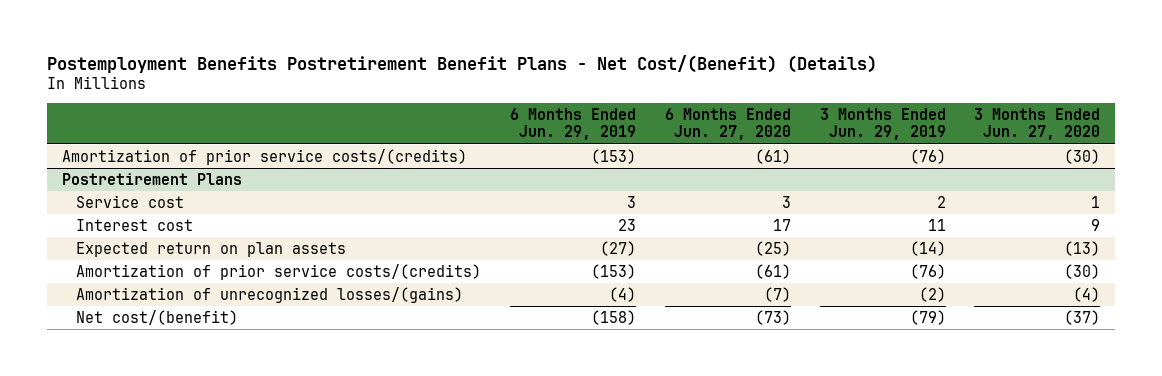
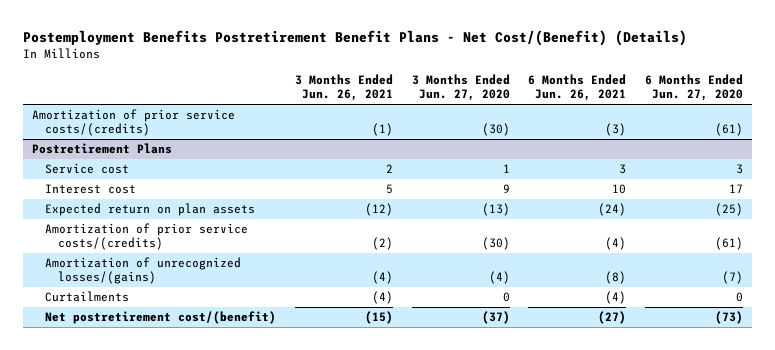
- | 6 Months Ended Jun. 29, 2019 | 6 Months Ended Jun. 27, 2020 | 3 Months Ended Jun. 29, 2019 | 3 Months Ended Jun. 27, 2020
+ | 3 Months Ended Jun. 26, 2021 | 3 Months Ended Jun. 27, 2020 | 6 Months Ended Jun. 26, 2021 | 6 Months Ended Jun. 27, 2020
@ Postretirement Plans
- Net cost/(benefit) | (158) | (73) | (79) | (37)
+ Curtailments | (4) | 0 | (4) | 0
+ Net postretirement cost/(benefit) | (15) | (37) | (27) | (73)

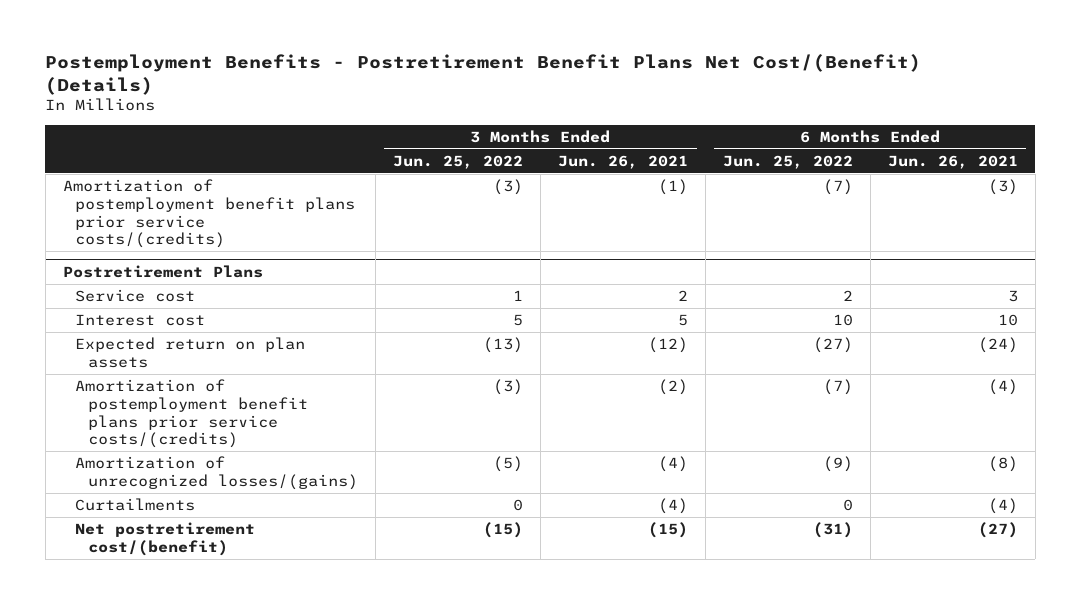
- Postemployment Benefits Postretirement Benefit Plans - Net Cost/(Benefit) (Details)
+ Postemployment Benefits - Postretirement Benefit Plans Net Cost/(Benefit) (Details)
- | 3 Months Ended Jun. 26, 2021 | 3 Months Ended Jun. 27, 2020 | 6 Months Ended Jun. 26, 2021 | 6 Months Ended Jun. 27, 2020
+ | 3 Months Ended Jun. 25, 2022 | 3 Months Ended Jun. 26, 2021 | 6 Months Ended Jun. 25, 2022 | 6 Months Ended Jun. 26, 2021
- Amortization of prior service costs/(credits) | (1) | (30) | (3) | (61)
+ Amortization of postemployment benefit plans prior service costs/(credits) | (3) | (1) | (7) | (3)
@ Postretirement Plans
- Amortization of prior service costs/(credits) | (2) | (30) | (4) | (61)
+ Amortization of postemployment benefit plans prior service costs/(credits) | (3) | (2) | (7) | (4)

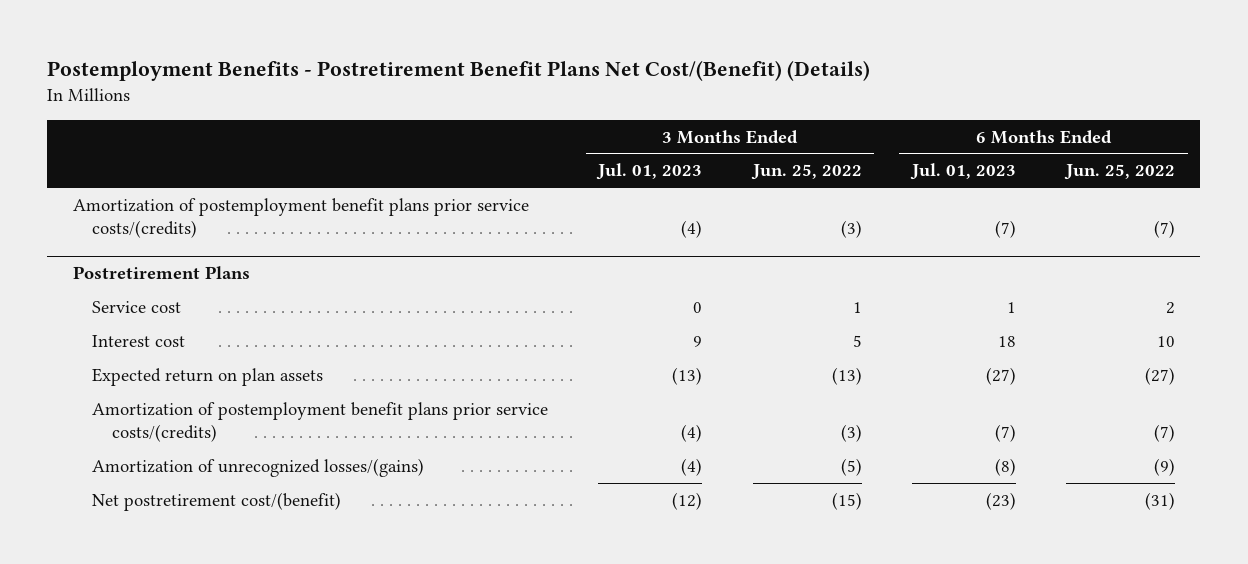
- | 3 Months Ended Jun. 25, 2022 | 3 Months Ended Jun. 26, 2021 | 6 Months Ended Jun. 25, 2022 | 6 Months Ended Jun. 26, 2021
+ | 3 Months Ended Jul. 01, 2023 | 3 Months Ended Jun. 25, 2022 | 6 Months Ended Jul. 01, 2023 | 6 Months Ended Jun. 25, 2022
@ Postretirement Plans
- Curtailments | 0 | (4) | 0 | (4)

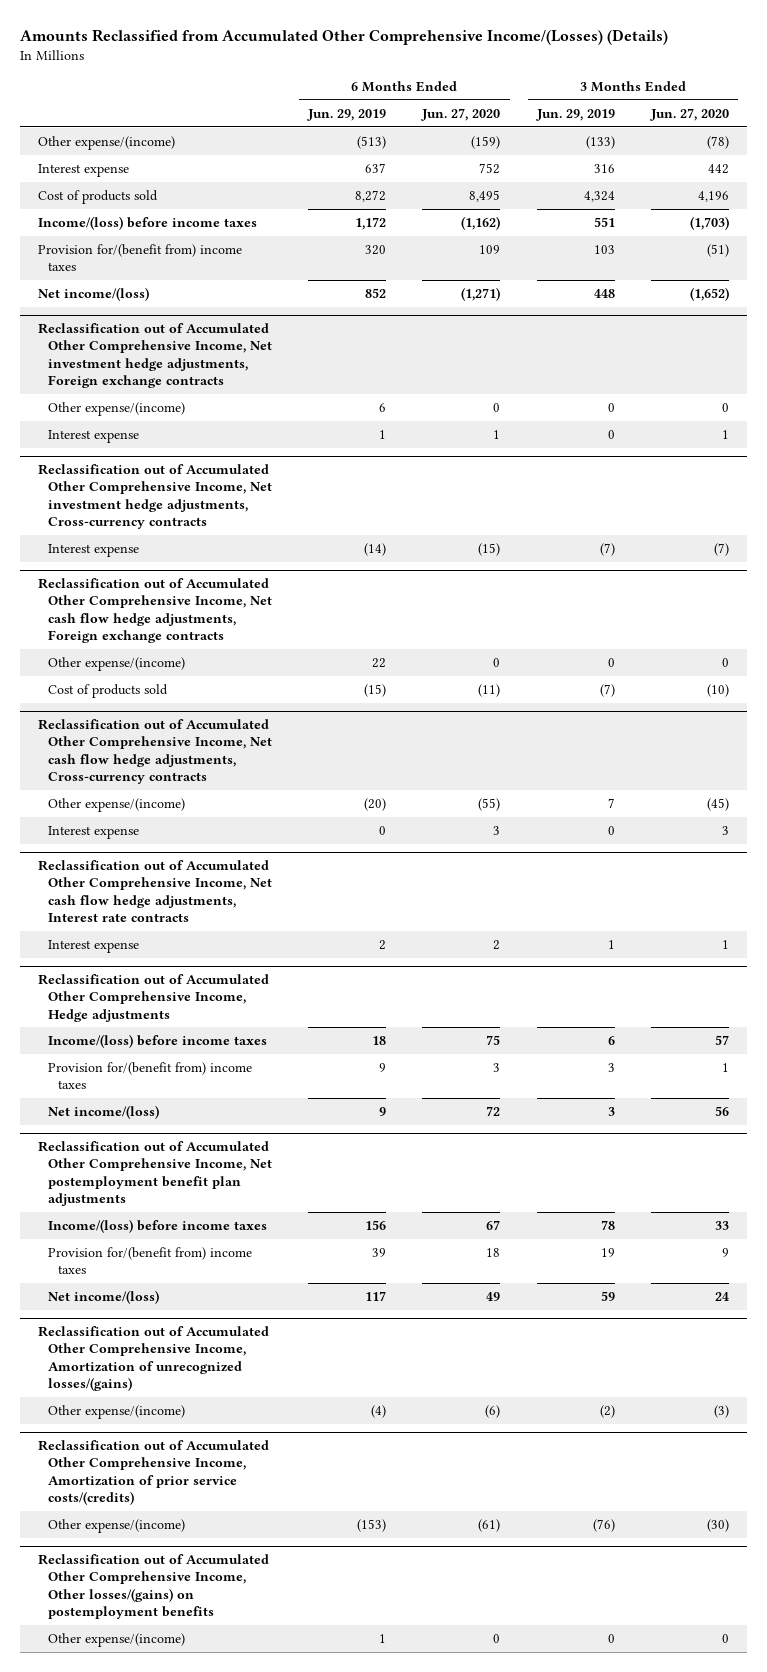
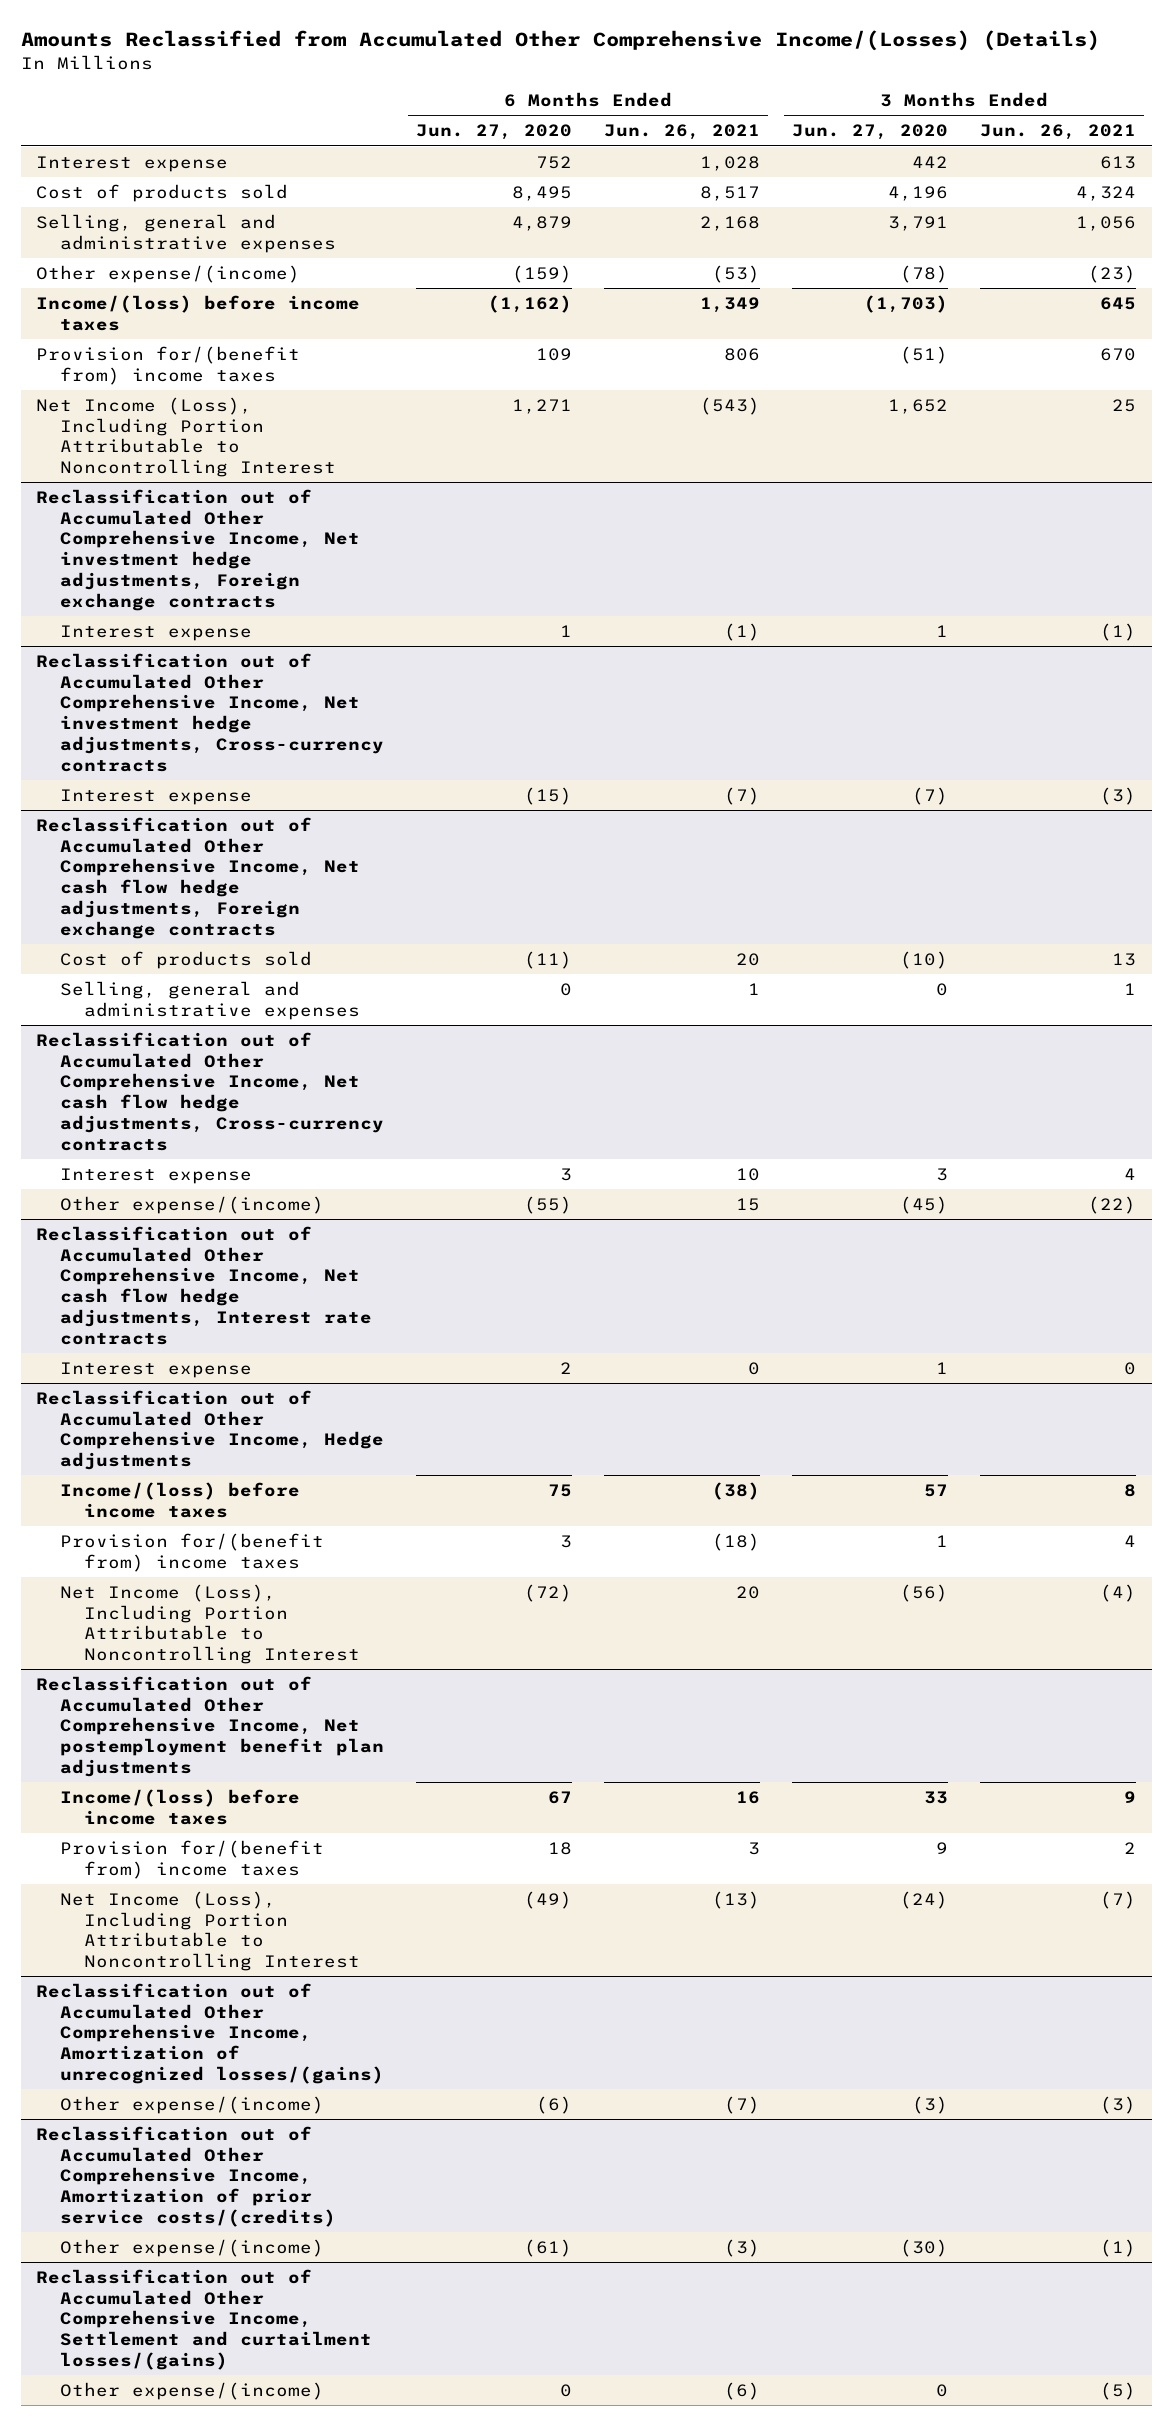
- | 6 Months Ended Jun. 29, 2019 | 6 Months Ended Jun. 27, 2020 | 3 Months Ended Jun. 29, 2019 | 3 Months Ended Jun. 27, 2020
+ | 6 Months Ended Jun. 27, 2020 | 6 Months Ended Jun. 26, 2021 | 3 Months Ended Jun. 27, 2020 | 3 Months Ended Jun. 26, 2021
+ Selling, general and administrative expenses | 4,879 | 2,168 | 3,791 | 1,056
moved down: Other expense/(income) | (159) | (53) | (78) | (23)
- Net income/(loss) | 852 | (1,271) | 448 | (1,652)
+ Net Income (Loss), Including Portion Attributable to Noncontrolling Interest | 1,271 | (543) | 1,652 | 25
@ Reclassification out of Accumulated Other Comprehensive Income, Net investment hedge adjustments, Foreign exchange contracts
- Other expense/(income) | 6 | 0 | 0 | 0
@ Reclassification out of Accumulated Other Comprehensive Income, Net cash flow hedge adjustments, Foreign exchange contracts
- Other expense/(income) | 22 | 0 | 0 | 0
+ Selling, general and administrative expenses | 0 | 1 | 0 | 1
@ Reclassification out of Accumulated Other Comprehensive Income, Net cash flow hedge adjustments, Cross-currency contracts
moved down: Other expense/(income) | (55) | 15 | (45) | (22)
@ Reclassification out of Accumulated Other Comprehensive Income, Hedge adjustments
- Net income/(loss) | 9 | 72 | 3 | 56
+ Net Income (Loss), Including Portion Attributable to Noncontrolling Interest | (72) | 20 | (56) | (4)
@ Reclassification out of Accumulated Other Comprehensive Income, Net postemployment benefit plan adjustments
- Net income/(loss) | 117 | 49 | 59 | 24
+ Net Income (Loss), Including Portion Attributable to Noncontrolling Interest | (49) | (13) | (24) | (7)
- Reclassification out of Accumulated Other Comprehensive Income, Other losses/(gains) on postemployment benefits
+ Reclassification out of Accumulated Other Comprehensive Income, Settlement and curtailment losses/(gains)

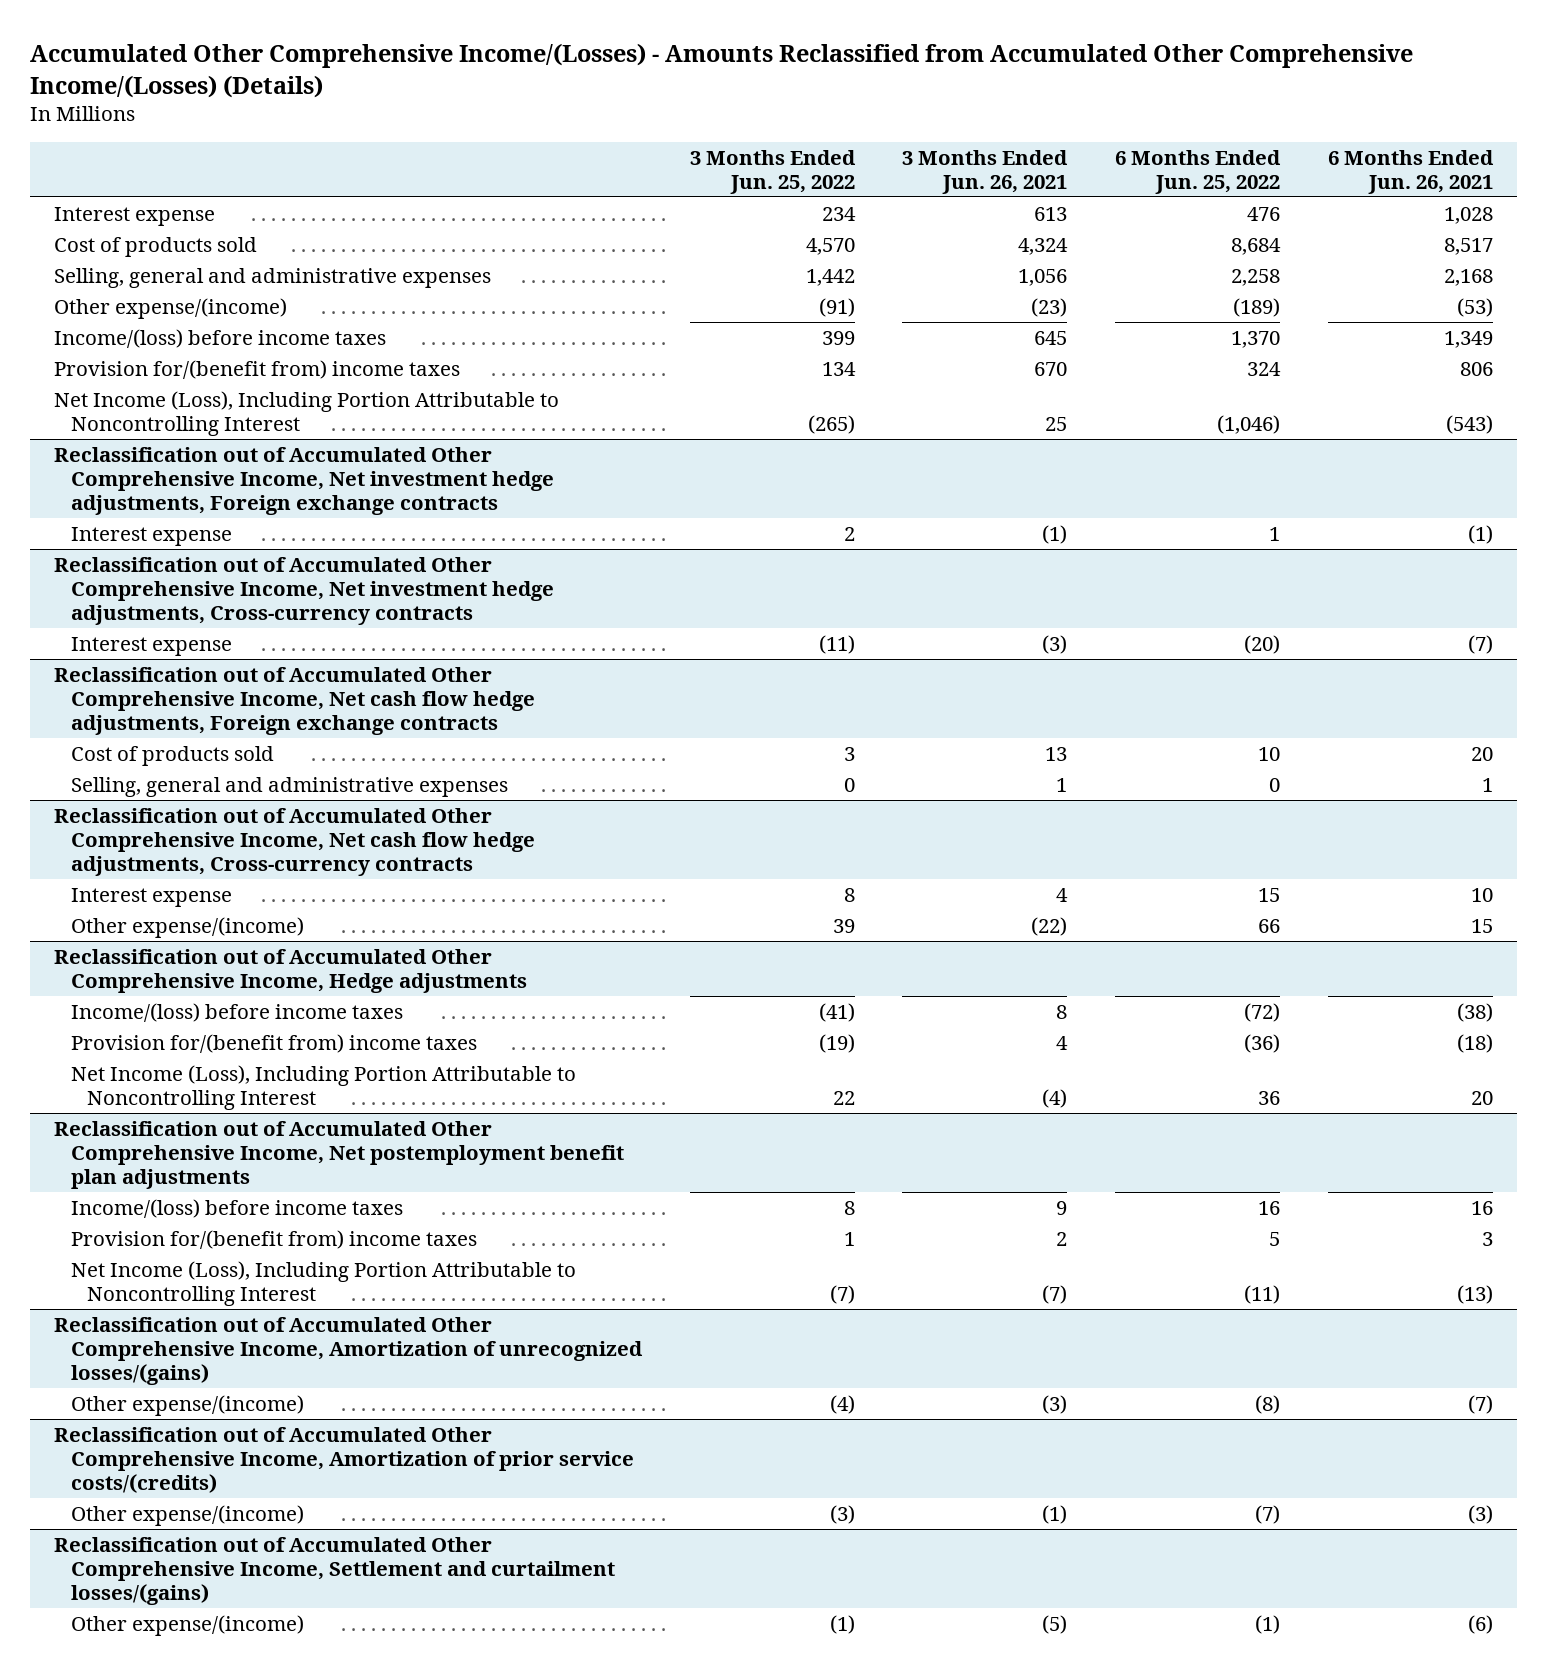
- Amounts Reclassified from Accumulated Other Comprehensive Income/(Losses) (Details)
+ Accumulated Other Comprehensive Income/(Losses) - Amounts Reclassified from Accumulated Other Comprehensive Income/(Losses) (Details)
- | 6 Months Ended Jun. 27, 2020 | 6 Months Ended Jun. 26, 2021 | 3 Months Ended Jun. 27, 2020 | 3 Months Ended Jun. 26, 2021
+ | 3 Months Ended Jun. 25, 2022 | 3 Months Ended Jun. 26, 2021 | 6 Months Ended Jun. 25, 2022 | 6 Months Ended Jun. 26, 2021
- Reclassification out of Accumulated Other Comprehensive Income, Net cash flow hedge adjustments, Interest rate contracts
- Interest expense | 2 | 0 | 1 | 0

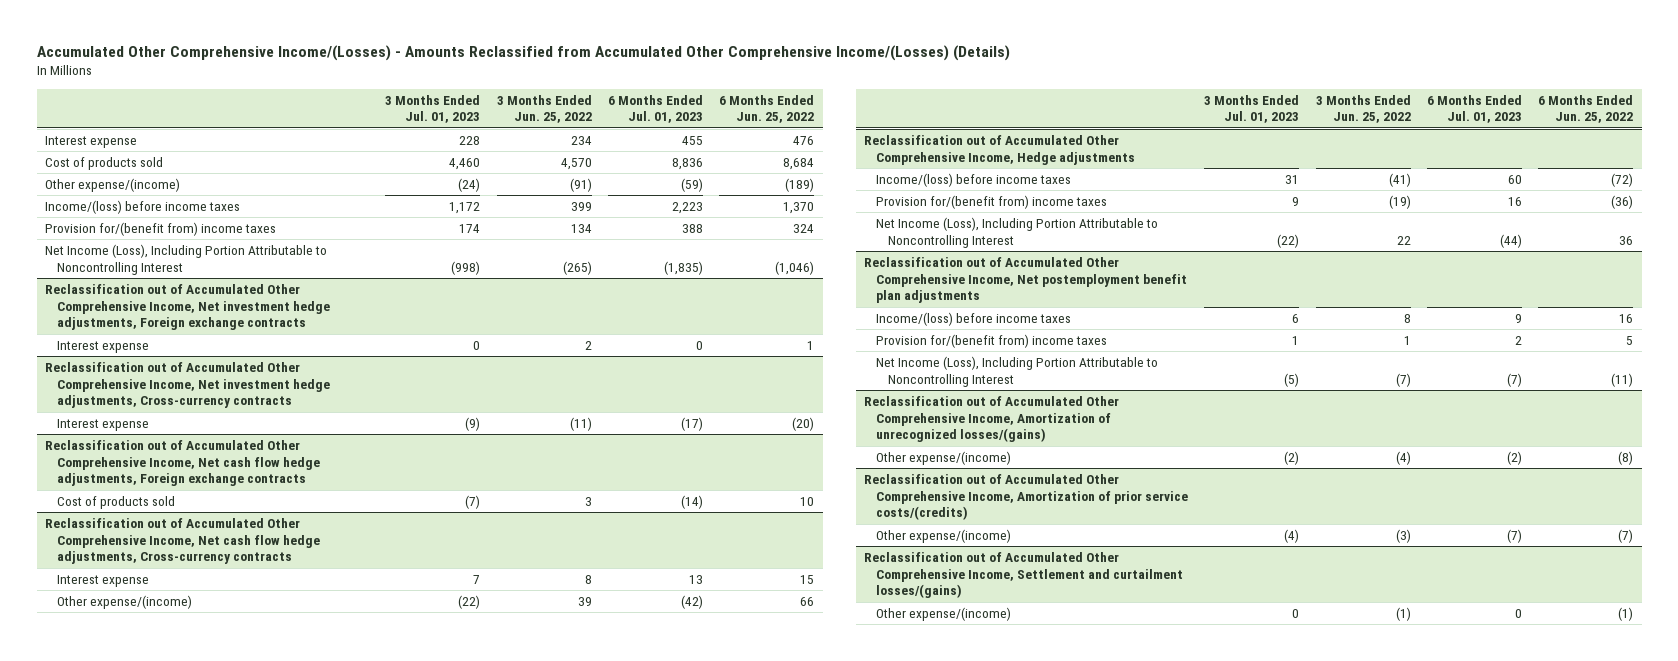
- | 3 Months Ended Jun. 25, 2022 | 3 Months Ended Jun. 26, 2021 | 6 Months Ended Jun. 25, 2022 | 6 Months Ended Jun. 26, 2021
+ | 3 Months Ended Jul. 01, 2023 | 3 Months Ended Jun. 25, 2022 | 6 Months Ended Jul. 01, 2023 | 6 Months Ended Jun. 25, 2022
- Selling, general and administrative expenses | 1,442 | 1,056 | 2,258 | 2,168
@ Reclassification out of Accumulated Other Comprehensive Income, Net cash flow hedge adjustments, Foreign exchange contracts
- Selling, general and administrative expenses | 0 | 1 | 0 | 1

